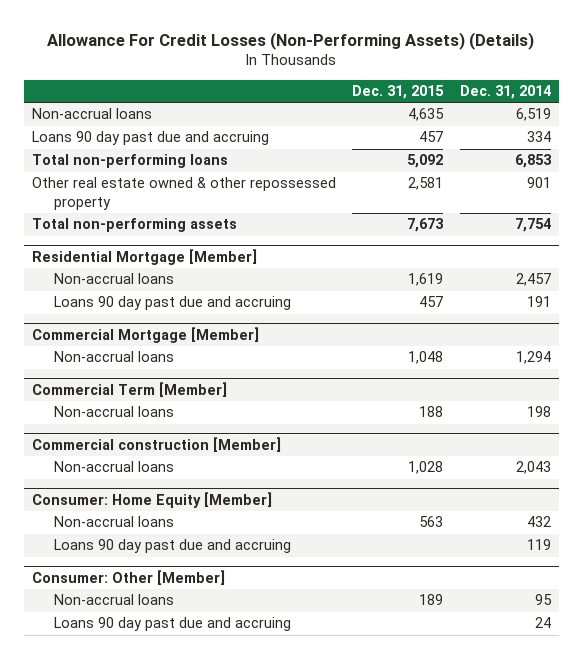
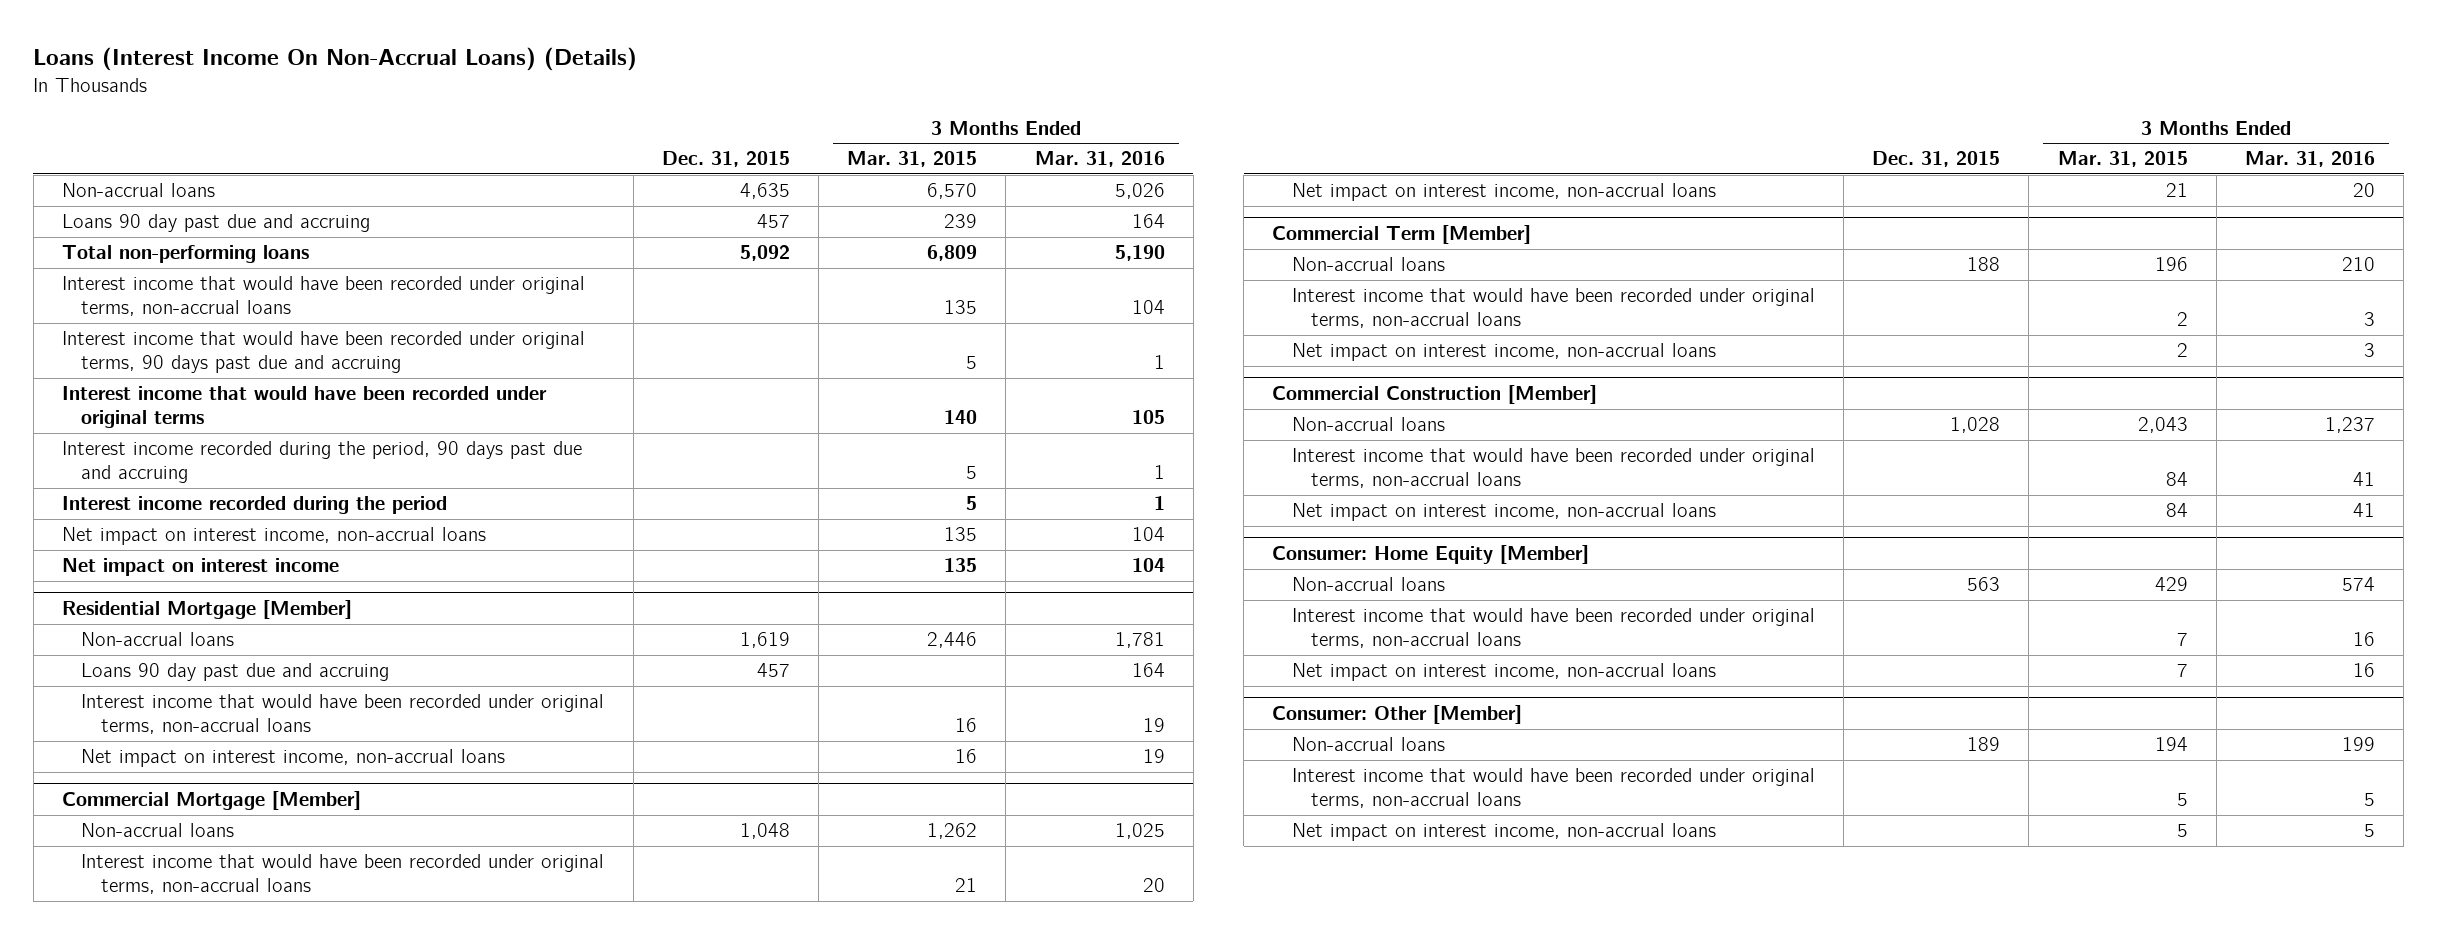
- Allowance For Credit Losses (Non-Performing Assets) (Details)
+ Loans (Interest Income On Non-Accrual Loans) (Details)
- | Dec. 31, 2015 | Dec. 31, 2014
+ | Dec. 31, 2015 | 3 Months Ended Mar. 31, 2015 | 3 Months Ended Mar. 31, 2016
- Other real estate owned & other repossessed property | 2,581 | 901
- Total non-performing assets | 7,673 | 7,754
+ Interest income that would have been recorded under original terms, non-accrual loans | | 135 | 104
+ Interest income that would have been recorded under original terms, 90 days past due and accruing | | 5 | 1
+ Interest income that would have been recorded under original terms | | 140 | 105
+ Interest income recorded during the period, 90 days past due and accruing | | 5 | 1
+ Interest income recorded during the period | | 5 | 1
+ Net impact on interest income, non-accrual loans | | 135 | 104
+ Net impact on interest income | | 135 | 104
@ Residential Mortgage [Member]
+ Interest income that would have been recorded under original terms, non-accrual loans | | 16 | 19
+ Net impact on interest income, non-accrual loans | | 16 | 19
@ Commercial Mortgage [Member]
+ Interest income that would have been recorded under original terms, non-accrual loans | | 21 | 20
+ Net impact on interest income, non-accrual loans | | 21 | 20
- Commercial construction [Member]
@ Commercial Term [Member]
+ Interest income that would have been recorded under original terms, non-accrual loans | | 2 | 3
+ Net impact on interest income, non-accrual loans | | 2 | 3
+ Commercial Construction [Member]
+ Interest income that would have been recorded under original terms, non-accrual loans | | 84 | 41
+ Net impact on interest income, non-accrual loans | | 84 | 41
@ Consumer: Home Equity [Member]
- Loans 90 day past due and accruing | | 119
+ Interest income that would have been recorded under original terms, non-accrual loans | | 7 | 16
+ Net impact on interest income, non-accrual loans | | 7 | 16
@ Consumer: Other [Member]
- Loans 90 day past due and accruing | | 24
+ Interest income that would have been recorded under original terms, non-accrual loans | | 5 | 5
+ Net impact on interest income, non-accrual loans | | 5 | 5

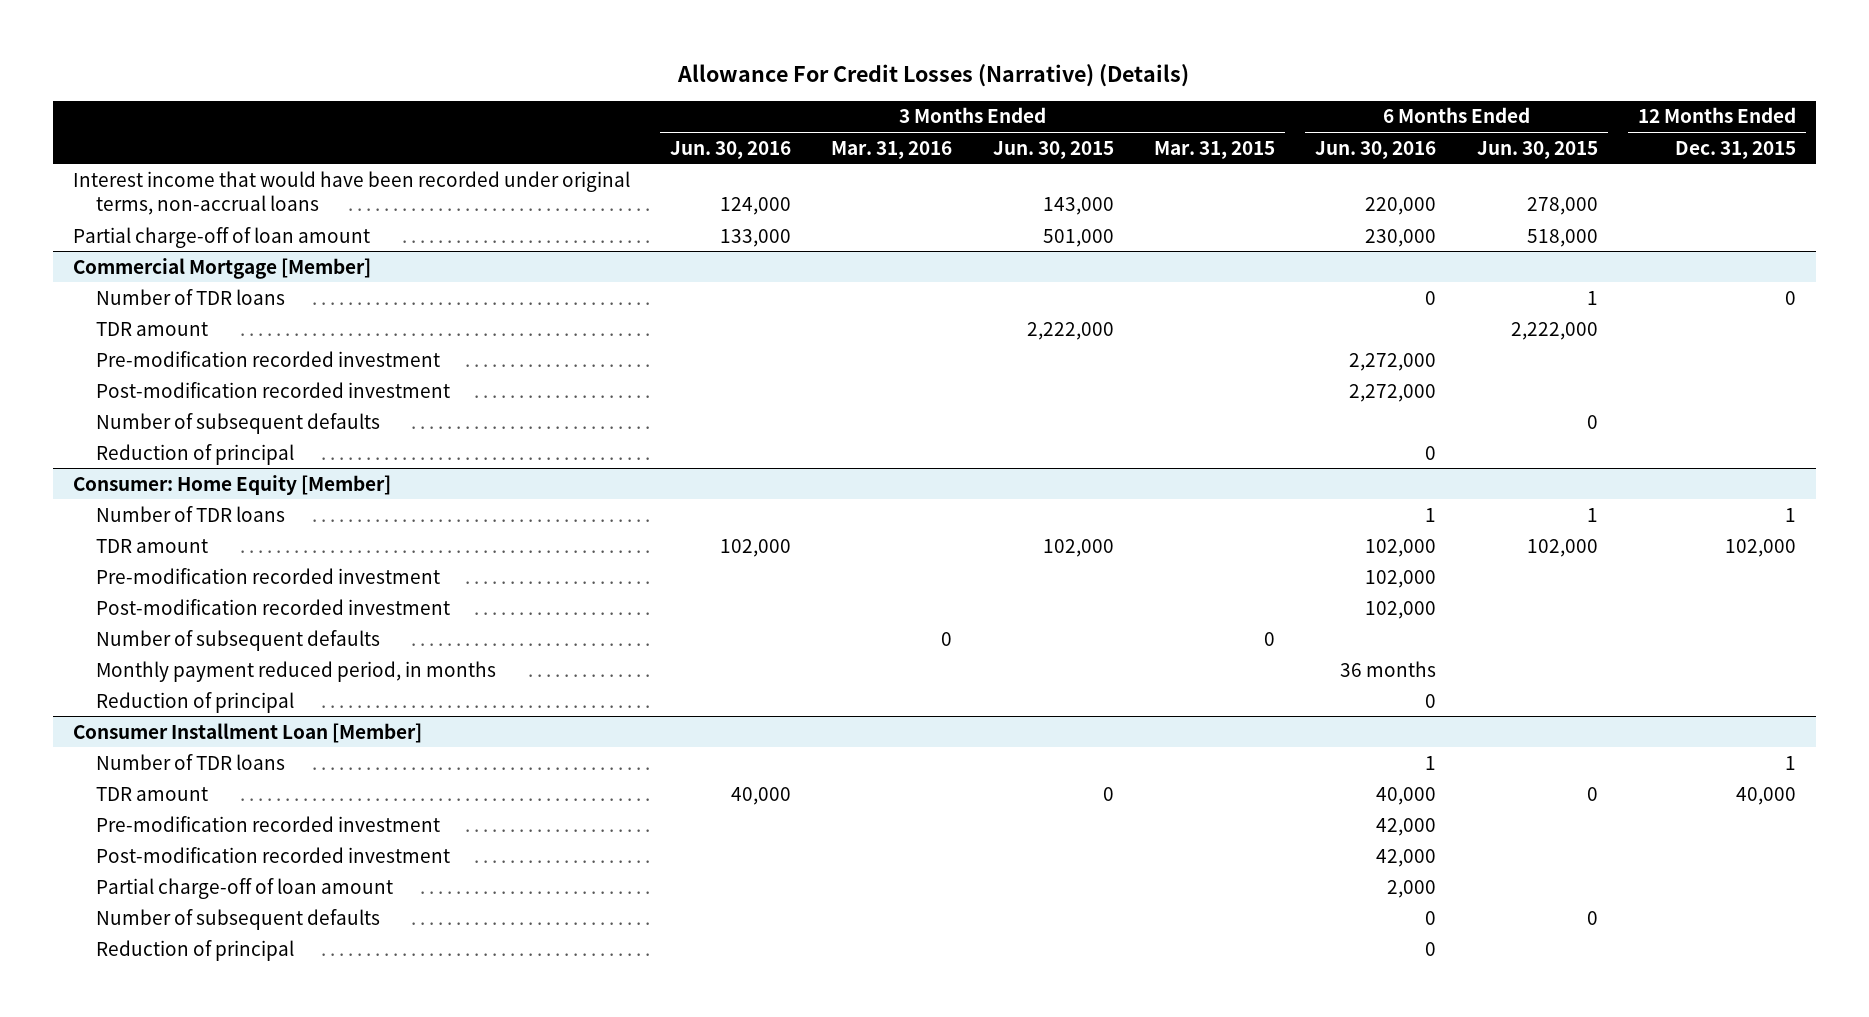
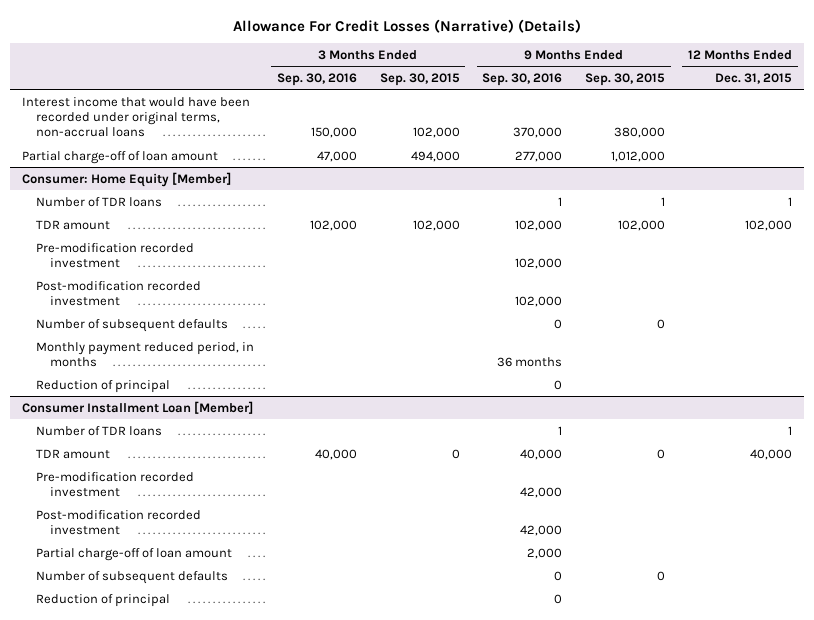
- | 3 Months Ended Jun. 30, 2016 | 3 Months Ended Mar. 31, 2016 | 3 Months Ended Jun. 30, 2015 | 3 Months Ended Mar. 31, 2015 | 6 Months Ended Jun. 30, 2016 | 6 Months Ended Jun. 30, 2015 | 12 Months Ended Dec. 31, 2015
+ | 3 Months Ended Sep. 30, 2016 | 3 Months Ended Sep. 30, 2015 | 9 Months Ended Sep. 30, 2016 | 9 Months Ended Sep. 30, 2015 | 12 Months Ended Dec. 31, 2015
- Commercial Mortgage [Member]
- Number of TDR loans | | | | | 0 | 1 | 0
- TDR amount | | | 2,222,000 | | | 2,222,000 |
- Pre-modification recorded investment | | | | | 2,272,000 | |
- Post-modification recorded investment | | | | | 2,272,000 | |
- Number of subsequent defaults | | | | | | 0 |
- Reduction of principal | | | | | 0 | |

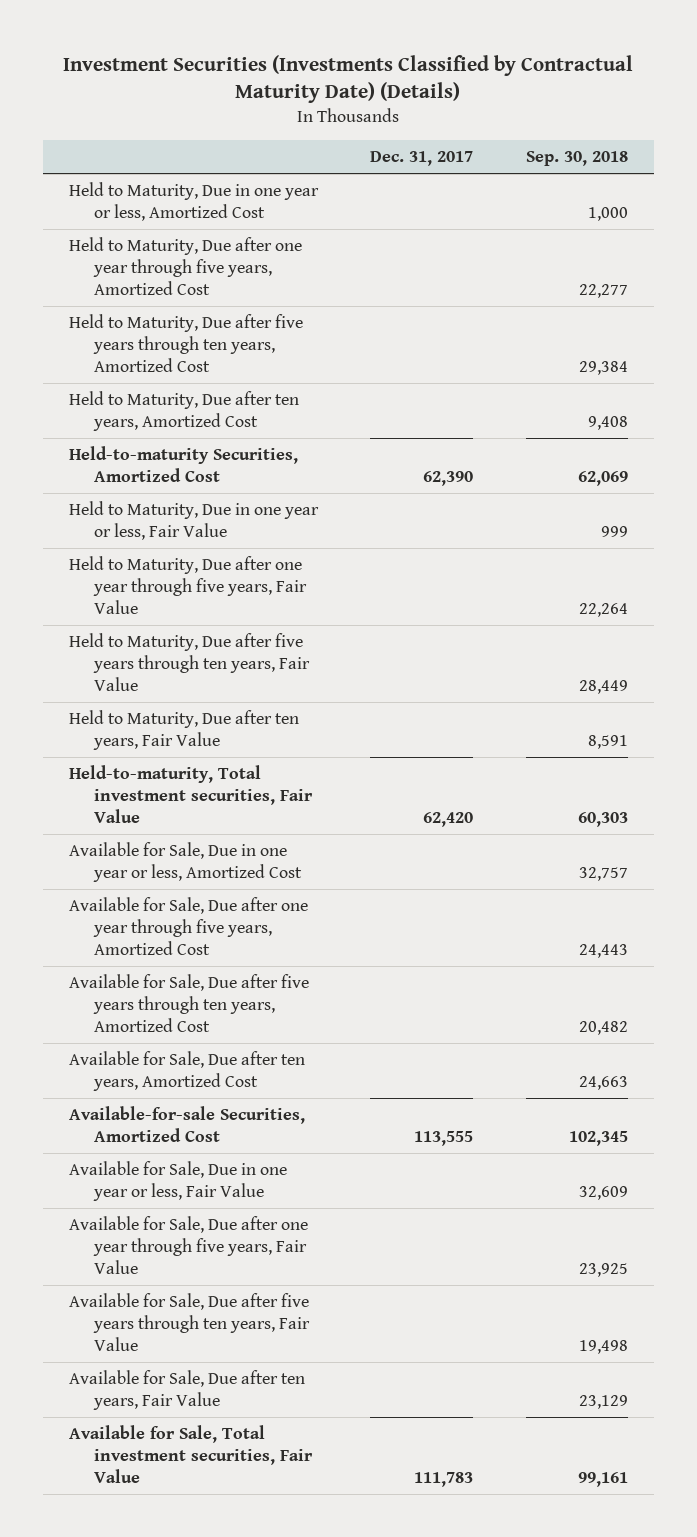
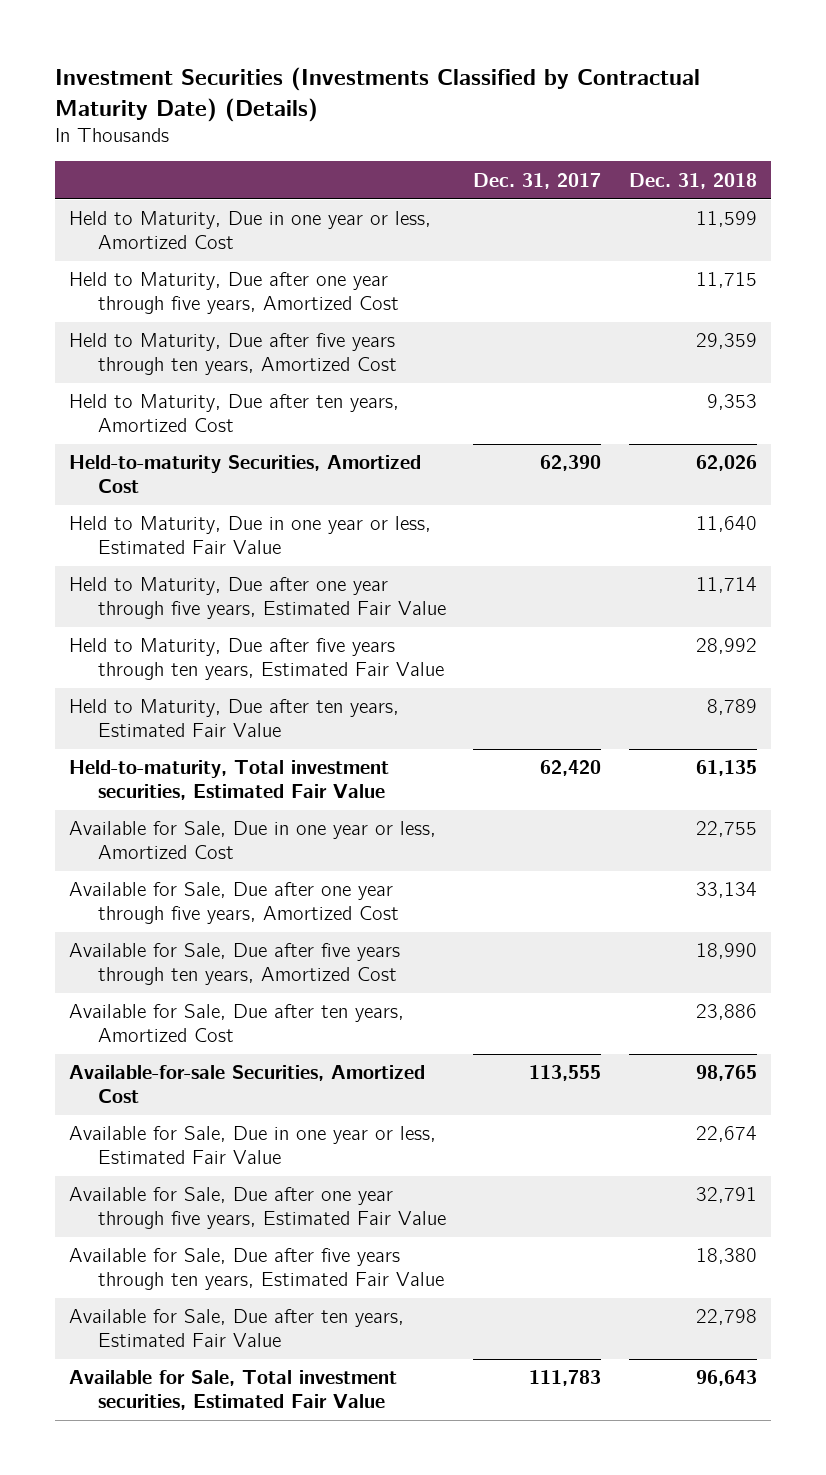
- | Dec. 31, 2017 | Sep. 30, 2018
+ | Dec. 31, 2017 | Dec. 31, 2018
- Held to Maturity, Due in one year or less, Fair Value | | 999
- Held to Maturity, Due after one year through five years, Fair Value | | 22,264
- Held to Maturity, Due after five years through ten years, Fair Value | | 28,449
- Held to Maturity, Due after ten years, Fair Value | | 8,591
- Held-to-maturity, Total investment securities, Fair Value | 62,420 | 60,303
+ Held to Maturity, Due in one year or less, Estimated Fair Value | | 11,640
+ Held to Maturity, Due after one year through five years, Estimated Fair Value | | 11,714
+ Held to Maturity, Due after five years through ten years, Estimated Fair Value | | 28,992
+ Held to Maturity, Due after ten years, Estimated Fair Value | | 8,789
+ Held-to-maturity, Total investment securities, Estimated Fair Value | 62,420 | 61,135
- Available for Sale, Due in one year or less, Fair Value | | 32,609
- Available for Sale, Due after one year through five years, Fair Value | | 23,925
- Available for Sale, Due after five years through ten years, Fair Value | | 19,498
- Available for Sale, Due after ten years, Fair Value | | 23,129
- Available for Sale, Total investment securities, Fair Value | 111,783 | 99,161
+ Available for Sale, Due in one year or less, Estimated Fair Value | | 22,674
+ Available for Sale, Due after one year through five years, Estimated Fair Value | | 32,791
+ Available for Sale, Due after five years through ten years, Estimated Fair Value | | 18,380
+ Available for Sale, Due after ten years, Estimated Fair Value | | 22,798
+ Available for Sale, Total investment securities, Estimated Fair Value | 111,783 | 96,643

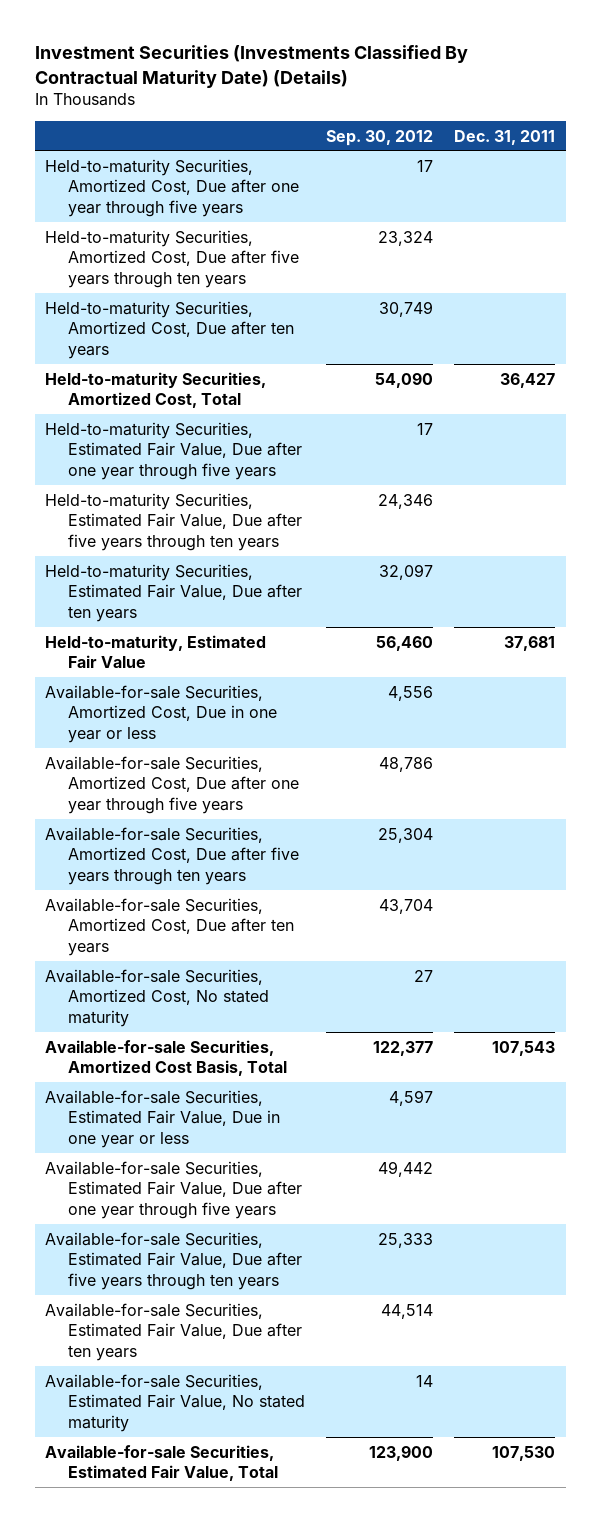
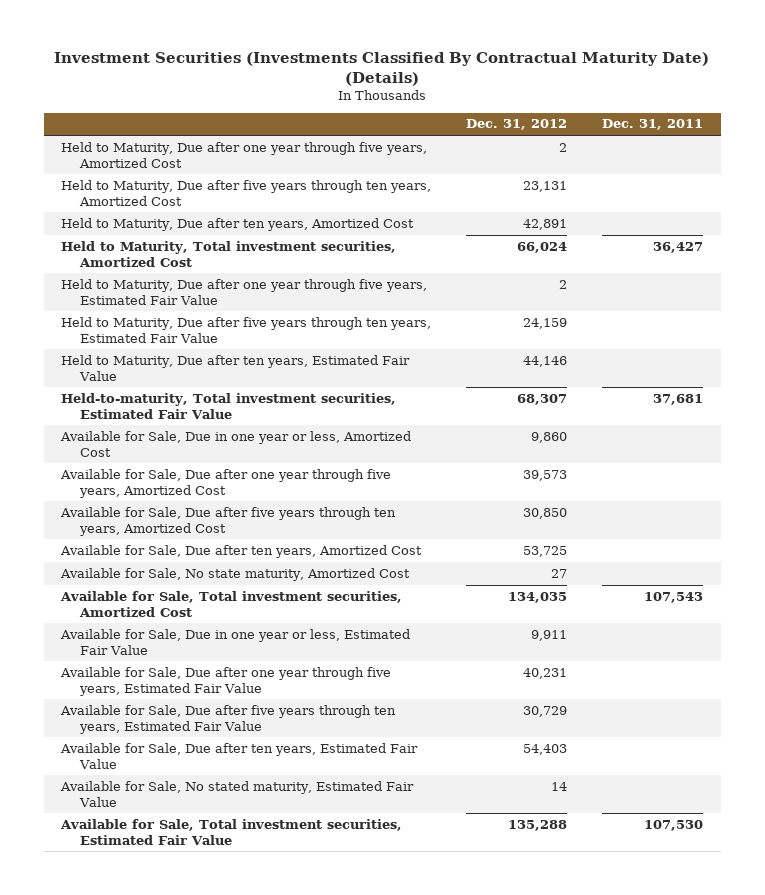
- | Sep. 30, 2012 | Dec. 31, 2011
+ | Dec. 31, 2012 | Dec. 31, 2011
- Held-to-maturity Securities, Amortized Cost, Due after one year through five years | 17 |
- Held-to-maturity Securities, Amortized Cost, Due after five years through ten years | 23,324 |
- Held-to-maturity Securities, Amortized Cost, Due after ten years | 30,749 |
- Held-to-maturity Securities, Amortized Cost, Total | 54,090 | 36,427
- Held-to-maturity Securities, Estimated Fair Value, Due after one year through five years | 17 |
- Held-to-maturity Securities, Estimated Fair Value, Due after five years through ten years | 24,346 |
- Held-to-maturity Securities, Estimated Fair Value, Due after ten years | 32,097 |
- Held-to-maturity, Estimated Fair Value | 56,460 | 37,681
- Available-for-sale Securities, Amortized Cost, Due in one year or less | 4,556 |
- Available-for-sale Securities, Amortized Cost, Due after one year through five years | 48,786 |
- Available-for-sale Securities, Amortized Cost, Due after five years through ten years | 25,304 |
- Available-for-sale Securities, Amortized Cost, Due after ten years | 43,704 |
- Available-for-sale Securities, Amortized Cost, No stated maturity | 27 |
- Available-for-sale Securities, Amortized Cost Basis, Total | 122,377 | 107,543
- Available-for-sale Securities, Estimated Fair Value, Due in one year or less | 4,597 |
- Available-for-sale Securities, Estimated Fair Value, Due after one year through five years | 49,442 |
- Available-for-sale Securities, Estimated Fair Value, Due after five years through ten years | 25,333 |
- Available-for-sale Securities, Estimated Fair Value, Due after ten years | 44,514 |
- Available-for-sale Securities, Estimated Fair Value, No stated maturity | 14 |
- Available-for-sale Securities, Estimated Fair Value, Total | 123,900 | 107,530
+ Held to Maturity, Due after one year through five years, Amortized Cost | 2 |
+ Held to Maturity, Due after five years through ten years, Amortized Cost | 23,131 |
+ Held to Maturity, Due after ten years, Amortized Cost | 42,891 |
+ Held to Maturity, Total investment securities, Amortized Cost | 66,024 | 36,427
+ Held to Maturity, Due after one year through five years, Estimated Fair Value | 2 |
+ Held to Maturity, Due after five years through ten years, Estimated Fair Value | 24,159 |
+ Held to Maturity, Due after ten years, Estimated Fair Value | 44,146 |
+ Held-to-maturity, Total investment securities, Estimated Fair Value | 68,307 | 37,681
+ Available for Sale, Due in one year or less, Amortized Cost | 9,860 |
+ Available for Sale, Due after one year through five years, Amortized Cost | 39,573 |
+ Available for Sale, Due after five years through ten years, Amortized Cost | 30,850 |
+ Available for Sale, Due after ten years, Amortized Cost | 53,725 |
+ Available for Sale, No state maturity, Amortized Cost | 27 |
+ Available for Sale, Total investment securities, Amortized Cost | 134,035 | 107,543
+ Available for Sale, Due in one year or less, Estimated Fair Value | 9,911 |
+ Available for Sale, Due after one year through five years, Estimated Fair Value | 40,231 |
+ Available for Sale, Due after five years through ten years, Estimated Fair Value | 30,729 |
+ Available for Sale, Due after ten years, Estimated Fair Value | 54,403 |
+ Available for Sale, No stated maturity, Estimated Fair Value | 14 |
+ Available for Sale, Total investment securities, Estimated Fair Value | 135,288 | 107,530

